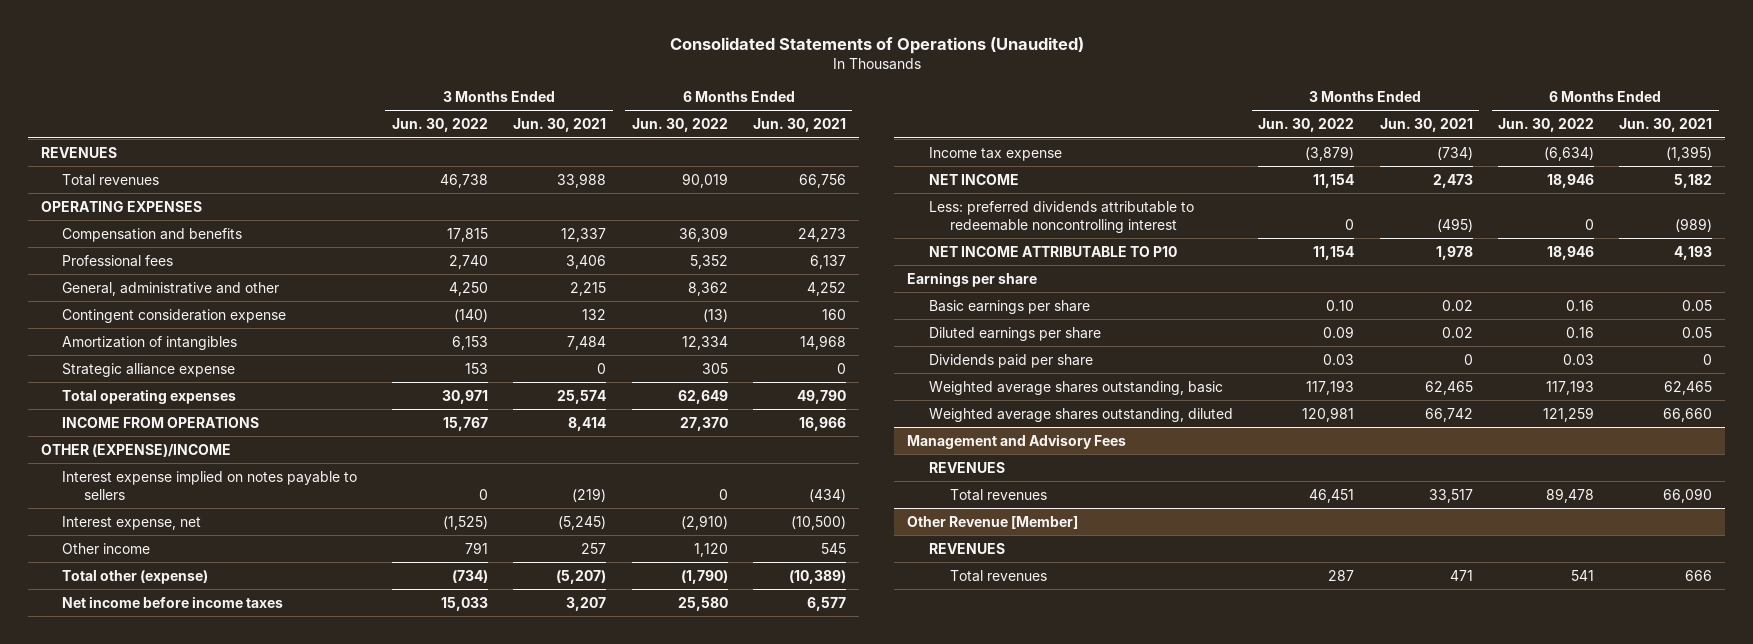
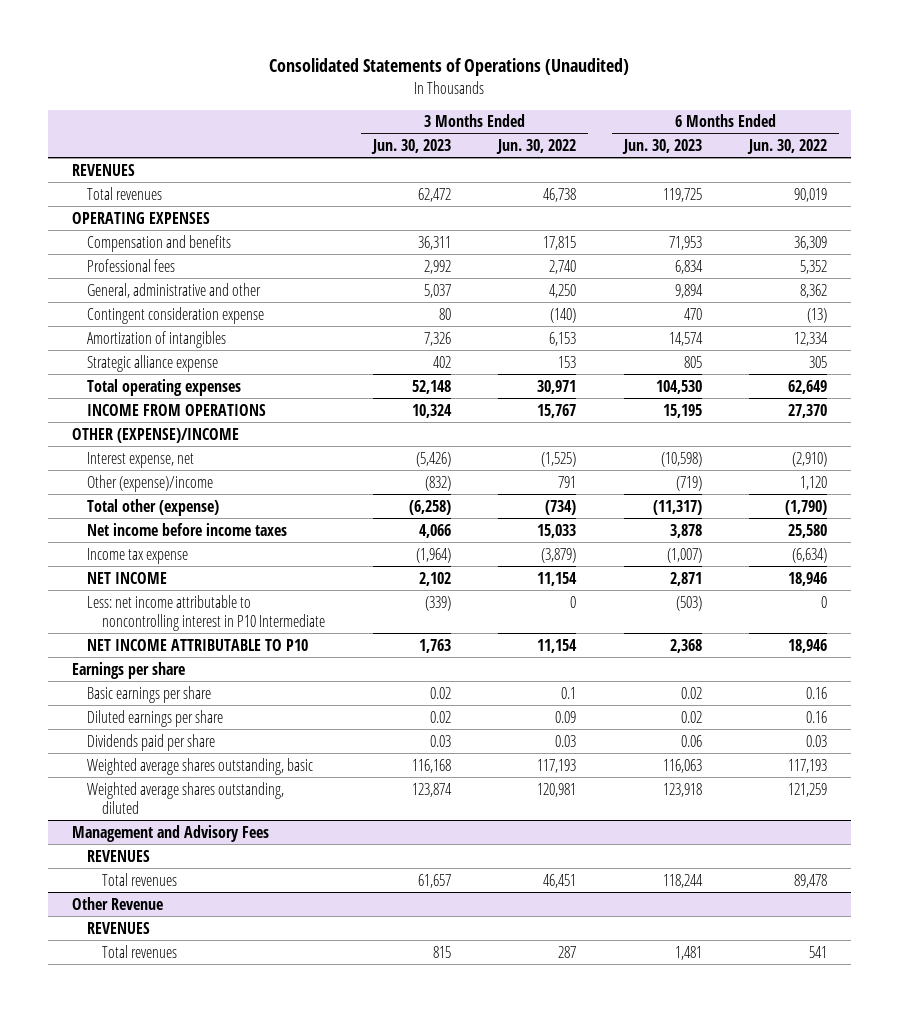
- | 3 Months Ended Jun. 30, 2022 | 3 Months Ended Jun. 30, 2021 | 6 Months Ended Jun. 30, 2022 | 6 Months Ended Jun. 30, 2021
+ | 3 Months Ended Jun. 30, 2023 | 3 Months Ended Jun. 30, 2022 | 6 Months Ended Jun. 30, 2023 | 6 Months Ended Jun. 30, 2022
- Interest expense implied on notes payable to sellers | 0 | (219) | 0 | (434)
- Other income | 791 | 257 | 1,120 | 545
+ Other (expense)/income | (832) | 791 | (719) | 1,120
- Less: preferred dividends attributable to redeemable noncontrolling interest | 0 | (495) | 0 | (989)
+ Less: net income attributable to noncontrolling interest in P10 Intermediate | (339) | 0 | (503) | 0
- Basic earnings per share | 0.10 | 0.02 | 0.16 | 0.05
+ Basic earnings per share | 0.02 | 0.1 | 0.02 | 0.16
- Other Revenue [Member]
+ Other Revenue

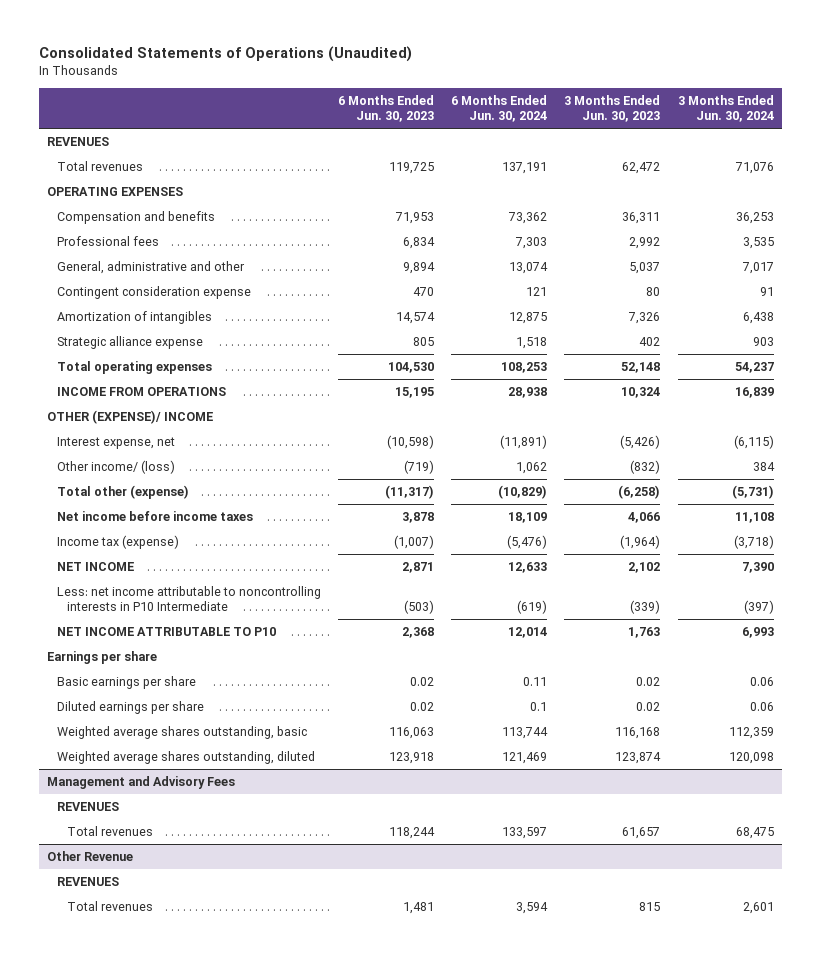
- | 3 Months Ended Jun. 30, 2023 | 3 Months Ended Jun. 30, 2022 | 6 Months Ended Jun. 30, 2023 | 6 Months Ended Jun. 30, 2022
+ | 6 Months Ended Jun. 30, 2023 | 6 Months Ended Jun. 30, 2024 | 3 Months Ended Jun. 30, 2023 | 3 Months Ended Jun. 30, 2024
- OTHER (EXPENSE)/INCOME
+ OTHER (EXPENSE)/ INCOME
- Other (expense)/income | (832) | 791 | (719) | 1,120
+ Other income/ (loss) | (719) | 1,062 | (832) | 384
- Income tax expense | (1,964) | (3,879) | (1,007) | (6,634)
+ Income tax (expense) | (1,007) | (5,476) | (1,964) | (3,718)
- Less: net income attributable to noncontrolling interest in P10 Intermediate | (339) | 0 | (503) | 0
+ Less: net income attributable to noncontrolling interests in P10 Intermediate | (503) | (619) | (339) | (397)
- Dividends paid per share | 0.03 | 0.03 | 0.06 | 0.03

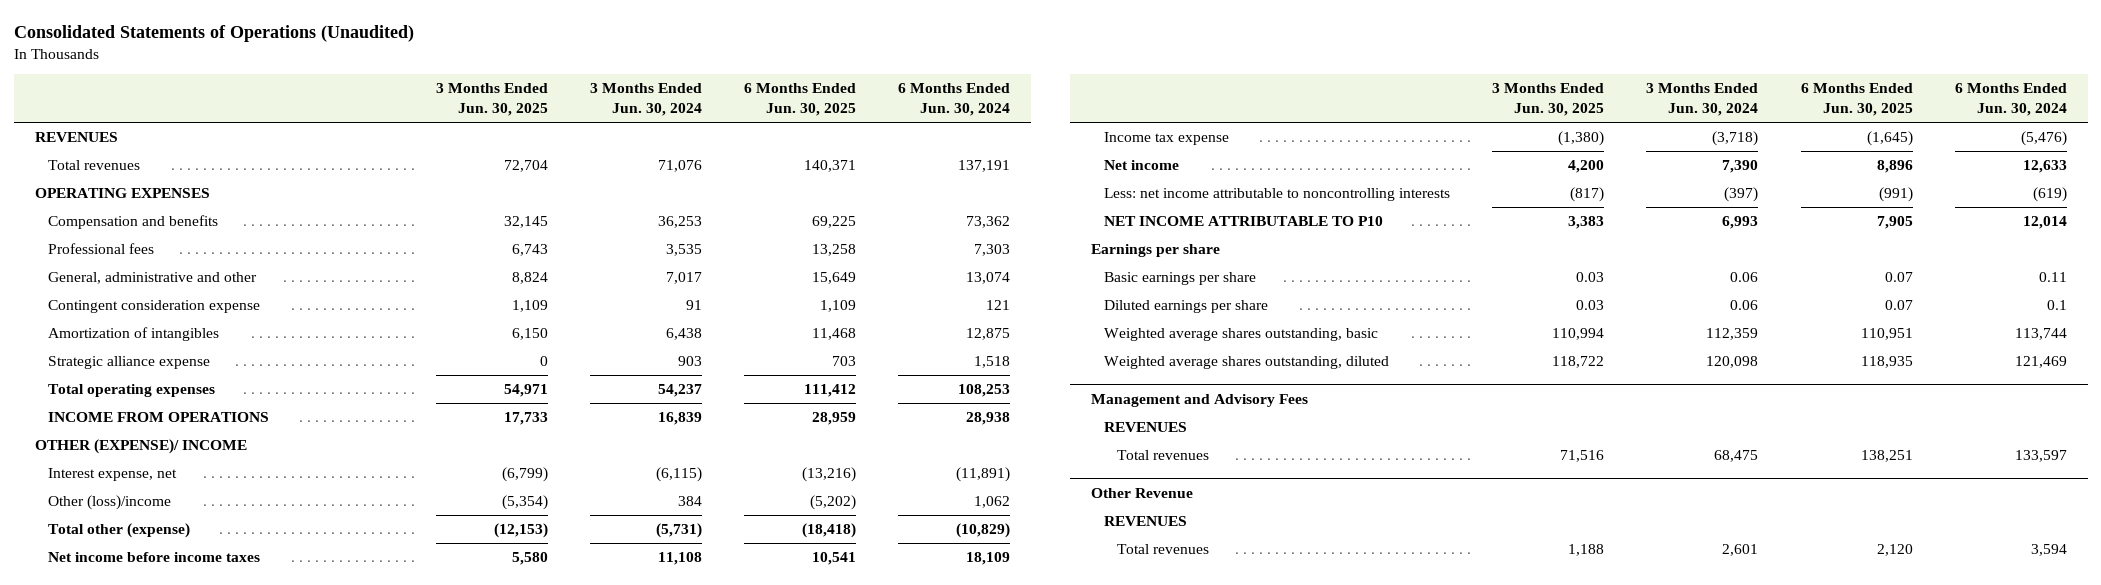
- | 6 Months Ended Jun. 30, 2023 | 6 Months Ended Jun. 30, 2024 | 3 Months Ended Jun. 30, 2023 | 3 Months Ended Jun. 30, 2024
+ | 3 Months Ended Jun. 30, 2025 | 3 Months Ended Jun. 30, 2024 | 6 Months Ended Jun. 30, 2025 | 6 Months Ended Jun. 30, 2024
- Other income/ (loss) | (719) | 1,062 | (832) | 384
+ Other (loss)/income | (5,354) | 384 | (5,202) | 1,062
- Income tax (expense) | (1,007) | (5,476) | (1,964) | (3,718)
- NET INCOME | 2,871 | 12,633 | 2,102 | 7,390
- Less: net income attributable to noncontrolling interests in P10 Intermediate | (503) | (619) | (339) | (397)
+ Income tax expense | (1,380) | (3,718) | (1,645) | (5,476)
+ Net income | 4,200 | 7,390 | 8,896 | 12,633
+ Less: net income attributable to noncontrolling interests | (817) | (397) | (991) | (619)

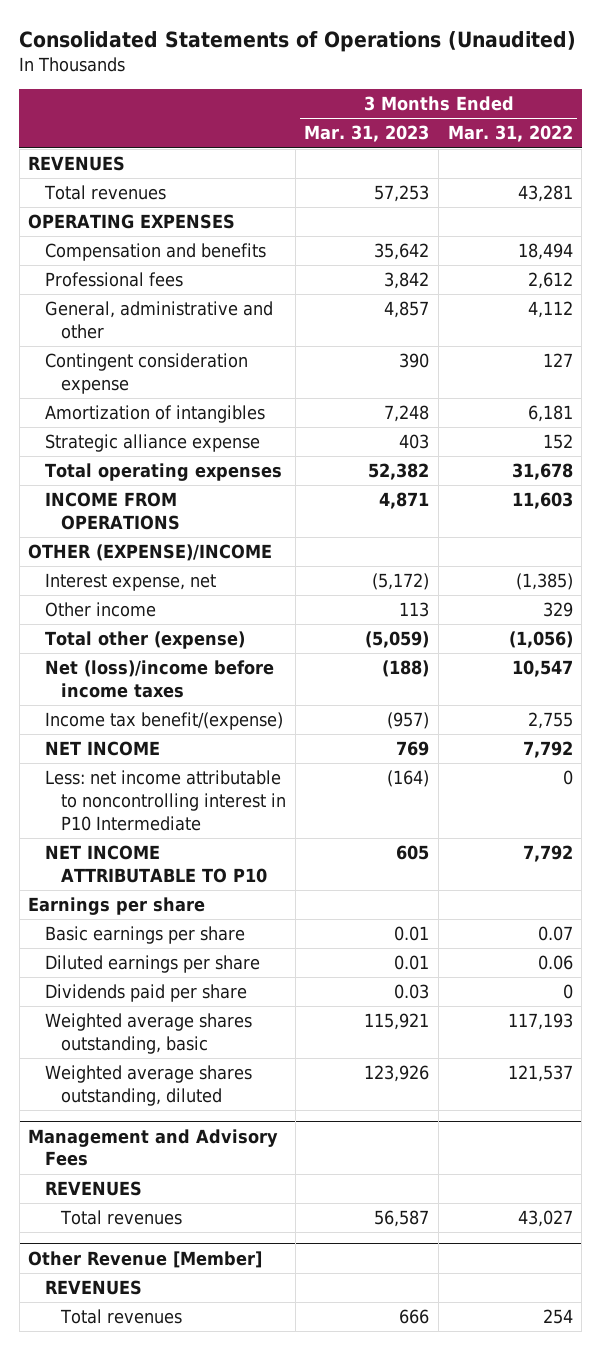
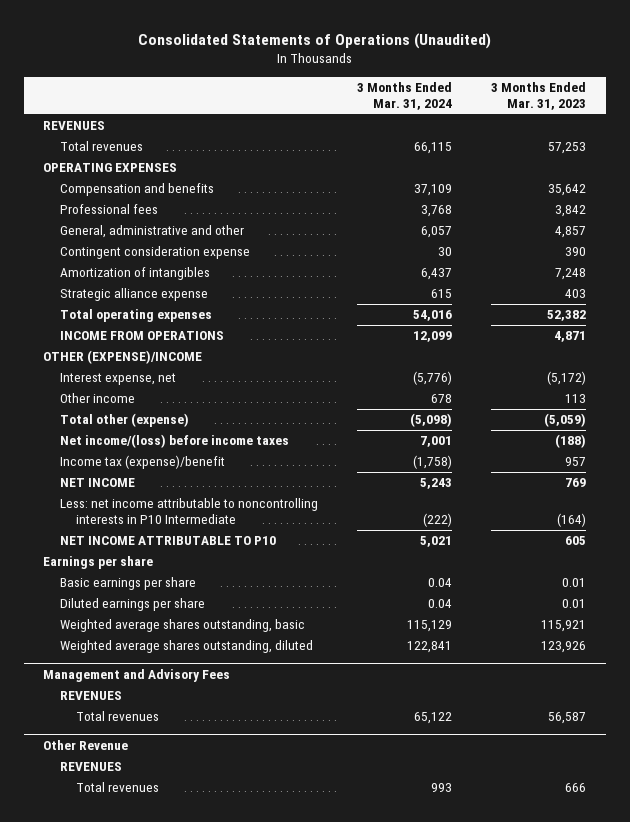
- | 3 Months Ended Mar. 31, 2023 | 3 Months Ended Mar. 31, 2022
+ | 3 Months Ended Mar. 31, 2024 | 3 Months Ended Mar. 31, 2023
- Net (loss)/income before income taxes | (188) | 10,547
- Income tax benefit/(expense) | (957) | 2,755
+ Net income/(loss) before income taxes | 7,001 | (188)
+ Income tax (expense)/benefit | (1,758) | 957
- Less: net income attributable to noncontrolling interest in P10 Intermediate | (164) | 0
+ Less: net income attributable to noncontrolling interests in P10 Intermediate | (222) | (164)
- Dividends paid per share | 0.03 | 0
- Other Revenue [Member]
+ Other Revenue

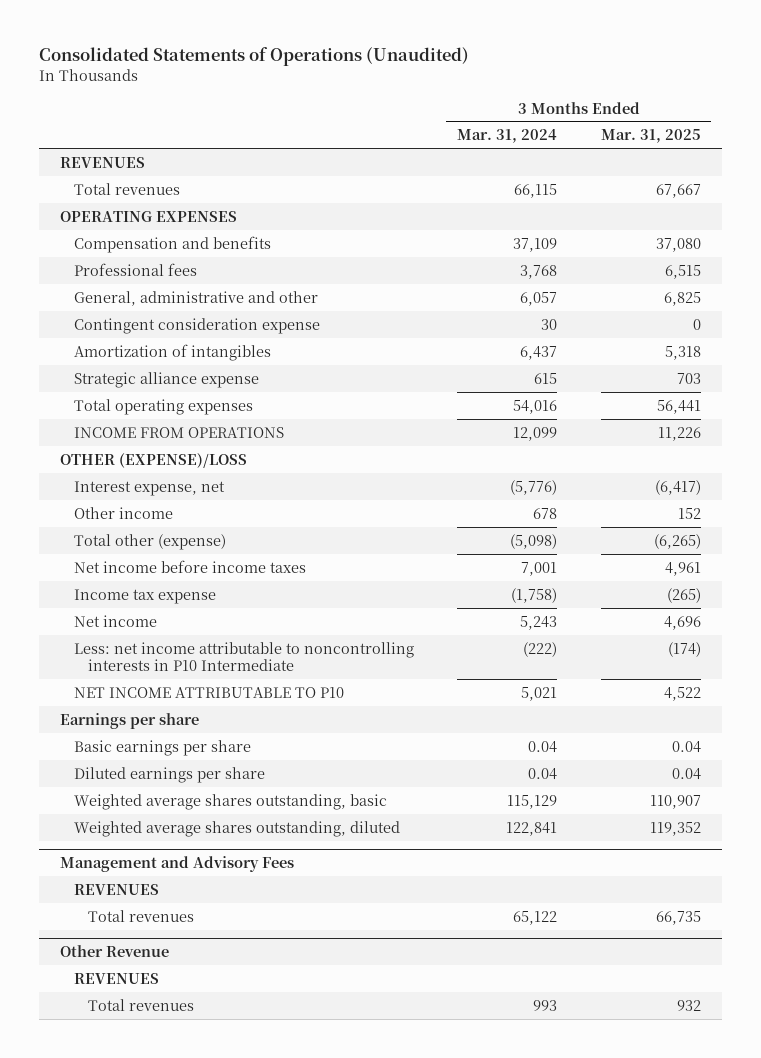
- | 3 Months Ended Mar. 31, 2024 | 3 Months Ended Mar. 31, 2023
+ | 3 Months Ended Mar. 31, 2024 | 3 Months Ended Mar. 31, 2025
- OTHER (EXPENSE)/INCOME
+ OTHER (EXPENSE)/LOSS
- Net income/(loss) before income taxes | 7,001 | (188)
- Income tax (expense)/benefit | (1,758) | 957
- NET INCOME | 5,243 | 769
+ Net income before income taxes | 7,001 | 4,961
+ Income tax expense | (1,758) | (265)
+ Net income | 5,243 | 4,696

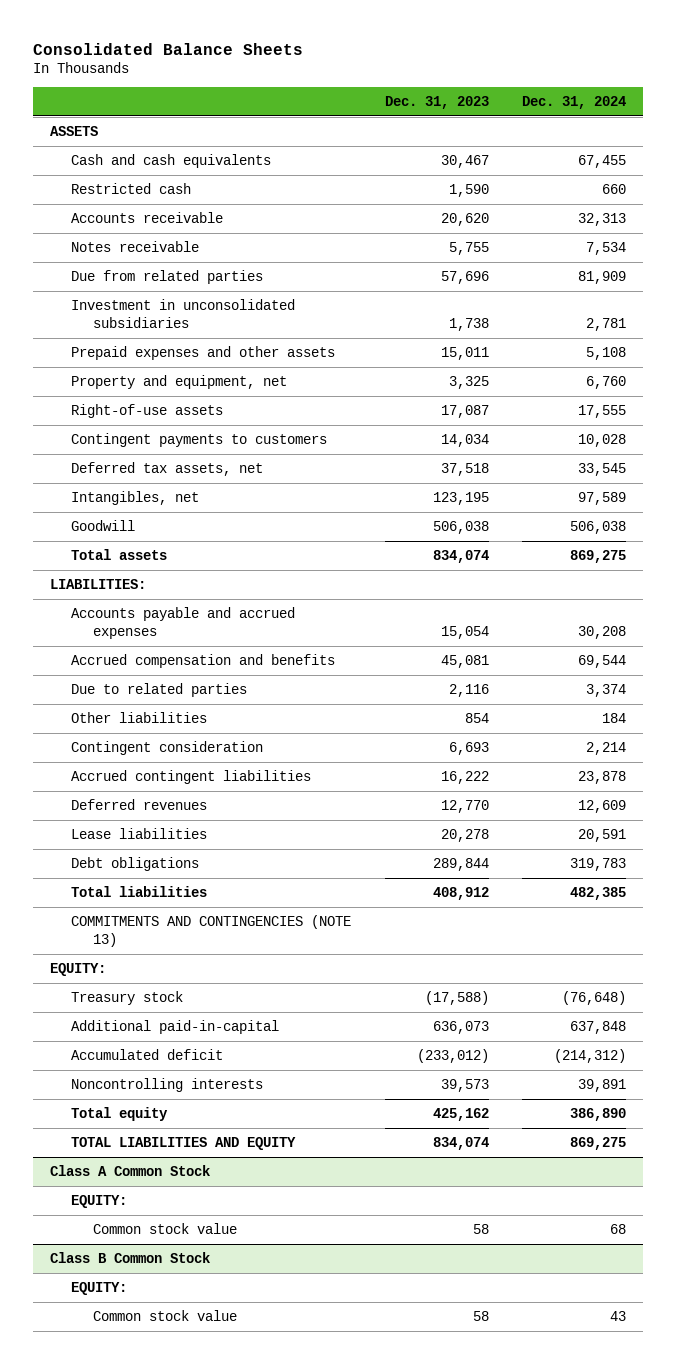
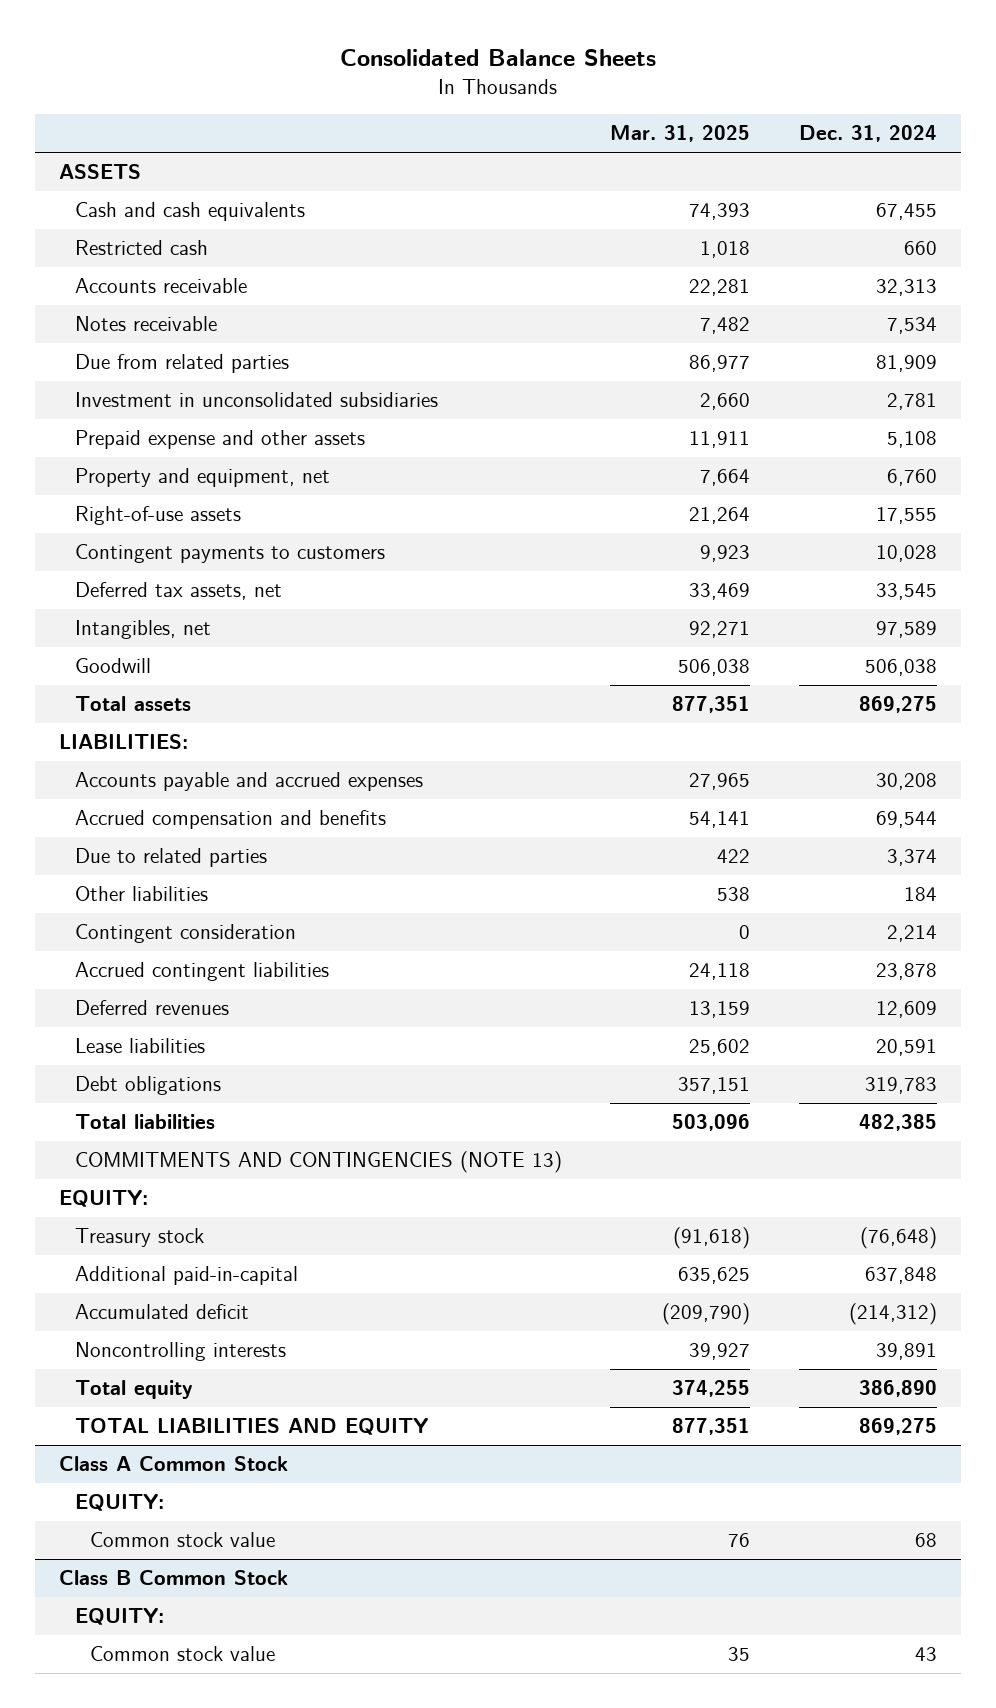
- | Dec. 31, 2023 | Dec. 31, 2024
+ | Mar. 31, 2025 | Dec. 31, 2024
- Prepaid expenses and other assets | 15,011 | 5,108
+ Prepaid expense and other assets | 11,911 | 5,108

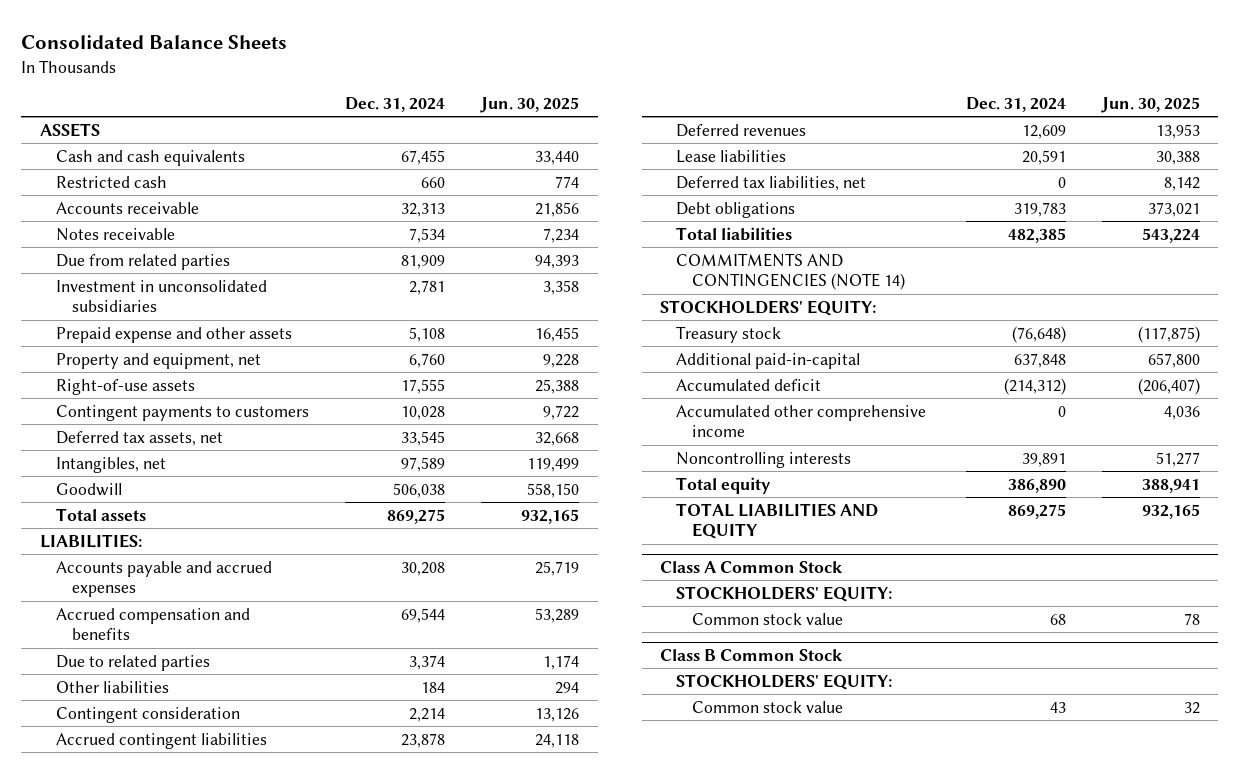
- | Mar. 31, 2025 | Dec. 31, 2024
+ | Dec. 31, 2024 | Jun. 30, 2025
+ Deferred tax liabilities, net | 0 | 8,142
- COMMITMENTS AND CONTINGENCIES (NOTE 13)
- EQUITY:
+ COMMITMENTS AND CONTINGENCIES (NOTE 14)
+ STOCKHOLDERS' EQUITY:
+ Accumulated other comprehensive income | 0 | 4,036
@ Class A Common Stock
- EQUITY:
+ STOCKHOLDERS' EQUITY:
@ Class B Common Stock
- EQUITY:
+ STOCKHOLDERS' EQUITY:

